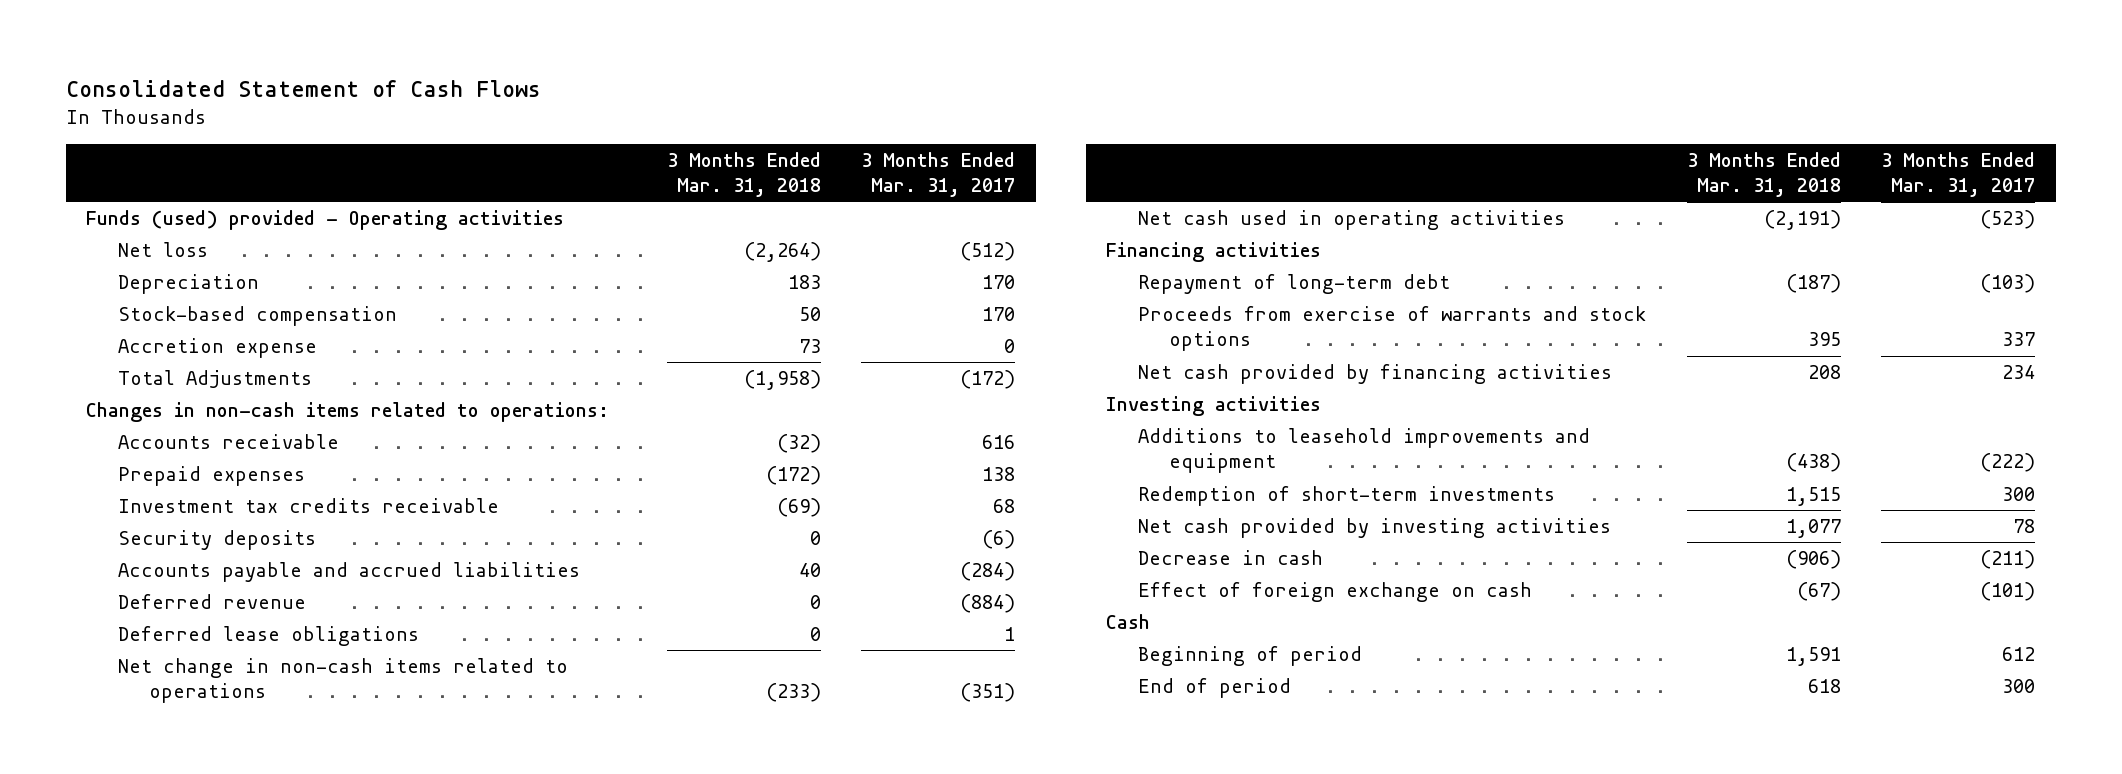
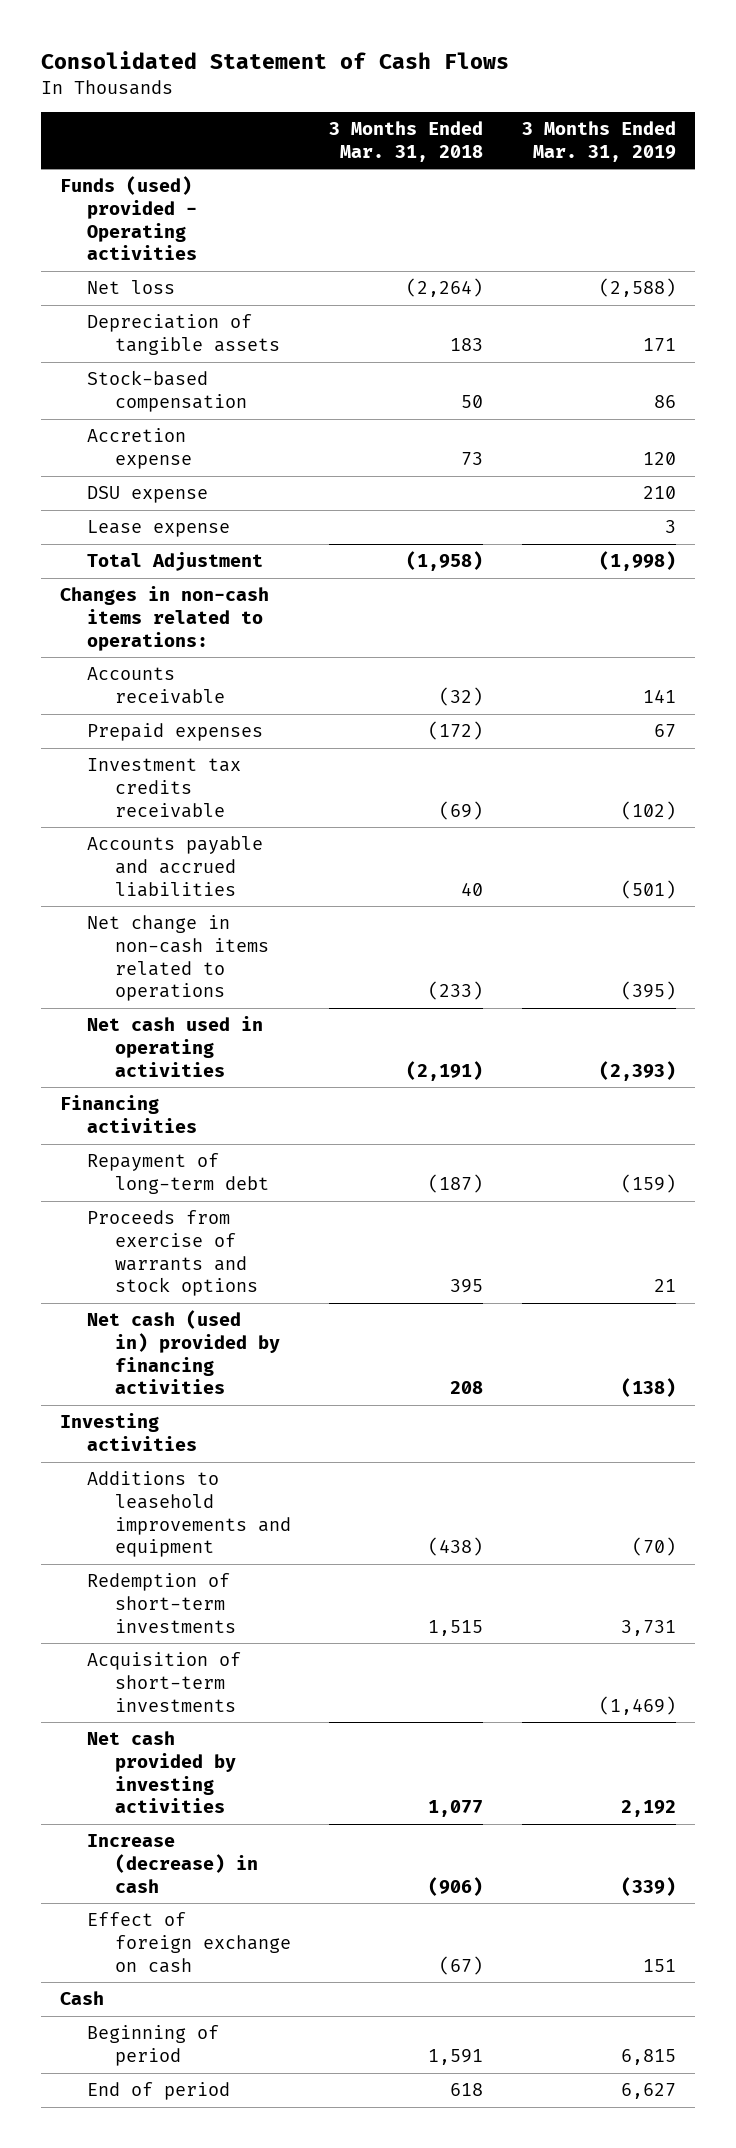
- | 3 Months Ended Mar. 31, 2018 | 3 Months Ended Mar. 31, 2017
+ | 3 Months Ended Mar. 31, 2018 | 3 Months Ended Mar. 31, 2019
- Depreciation | 183 | 170
+ Depreciation of tangible assets | 183 | 171
- Total Adjustments | (1,958) | (172)
+ DSU expense | | 210
+ Lease expense | | 3
+ Total Adjustment | (1,958) | (1,998)
- Security deposits | 0 | (6)
- Deferred revenue | 0 | (884)
- Deferred lease obligations | 0 | 1
- Net cash provided by financing activities | 208 | 234
+ Net cash (used in) provided by financing activities | 208 | (138)
+ Acquisition of short-term investments | | (1,469)
- Decrease in cash | (906) | (211)
+ Increase (decrease) in cash | (906) | (339)

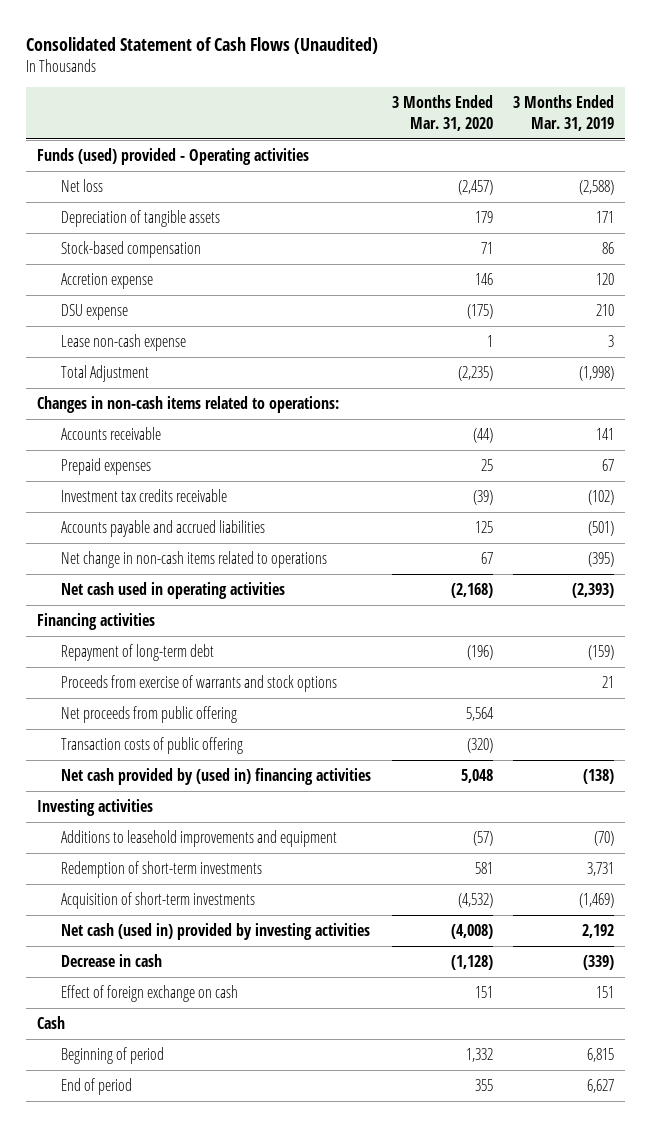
- Consolidated Statement of Cash Flows
+ Consolidated Statement of Cash Flows (Unaudited)
- | 3 Months Ended Mar. 31, 2018 | 3 Months Ended Mar. 31, 2019
+ | 3 Months Ended Mar. 31, 2020 | 3 Months Ended Mar. 31, 2019
- Lease expense | | 3
+ Lease non-cash expense | 1 | 3
- Net cash (used in) provided by financing activities | 208 | (138)
+ Net proceeds from public offering | 5,564 |
+ Transaction costs of public offering | (320) |
+ Net cash provided by (used in) financing activities | 5,048 | (138)
- Net cash provided by investing activities | 1,077 | 2,192
- Increase (decrease) in cash | (906) | (339)
+ Net cash (used in) provided by investing activities | (4,008) | 2,192
+ Decrease in cash | (1,128) | (339)

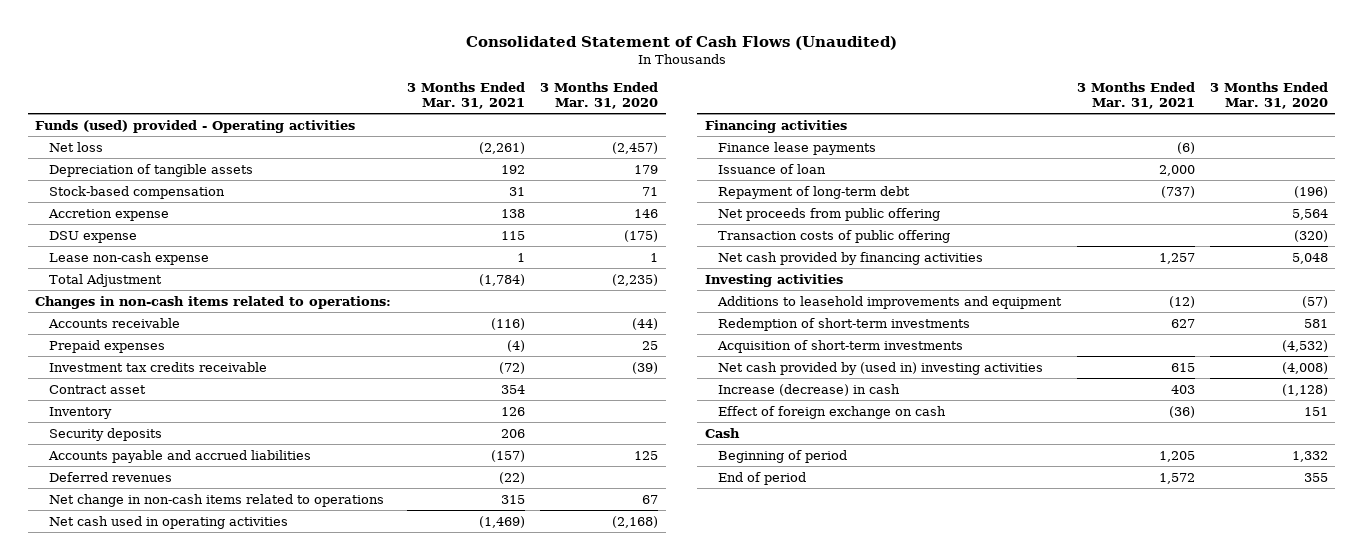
- | 3 Months Ended Mar. 31, 2020 | 3 Months Ended Mar. 31, 2019
+ | 3 Months Ended Mar. 31, 2021 | 3 Months Ended Mar. 31, 2020
+ Contract asset | 354 |
+ Inventory | 126 |
+ Security deposits | 206 |
+ Deferred revenues | (22) |
+ Finance lease payments | (6) |
+ Issuance of loan | 2,000 |
- Proceeds from exercise of warrants and stock options | | 21
- Net cash provided by (used in) financing activities | 5,048 | (138)
+ Net cash provided by financing activities | 1,257 | 5,048
- Net cash (used in) provided by investing activities | (4,008) | 2,192
- Decrease in cash | (1,128) | (339)
+ Net cash provided by (used in) investing activities | 615 | (4,008)
+ Increase (decrease) in cash | 403 | (1,128)

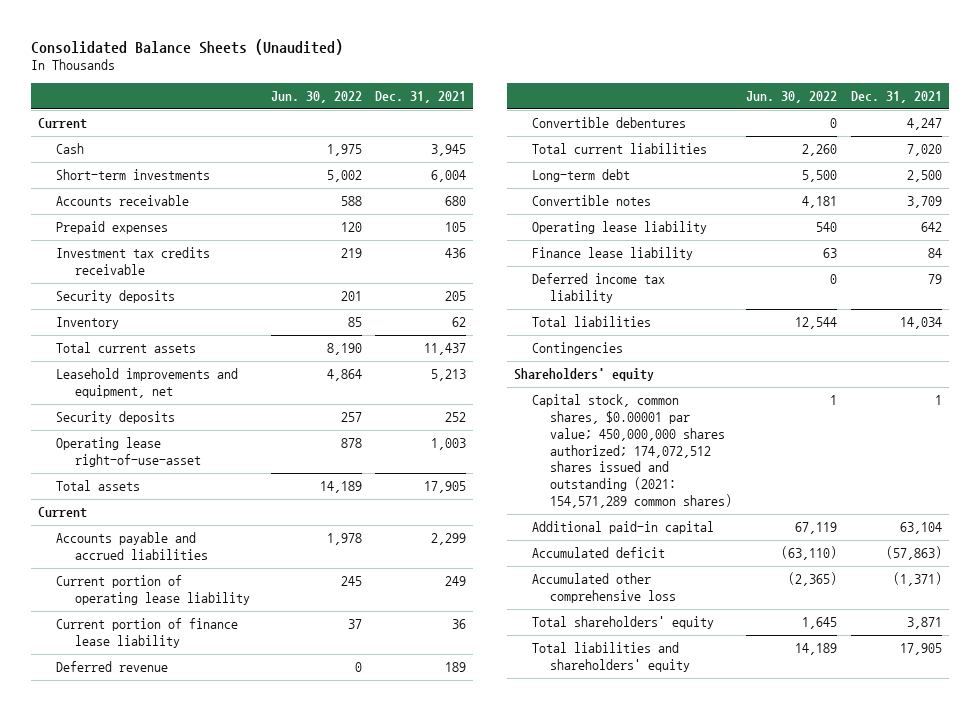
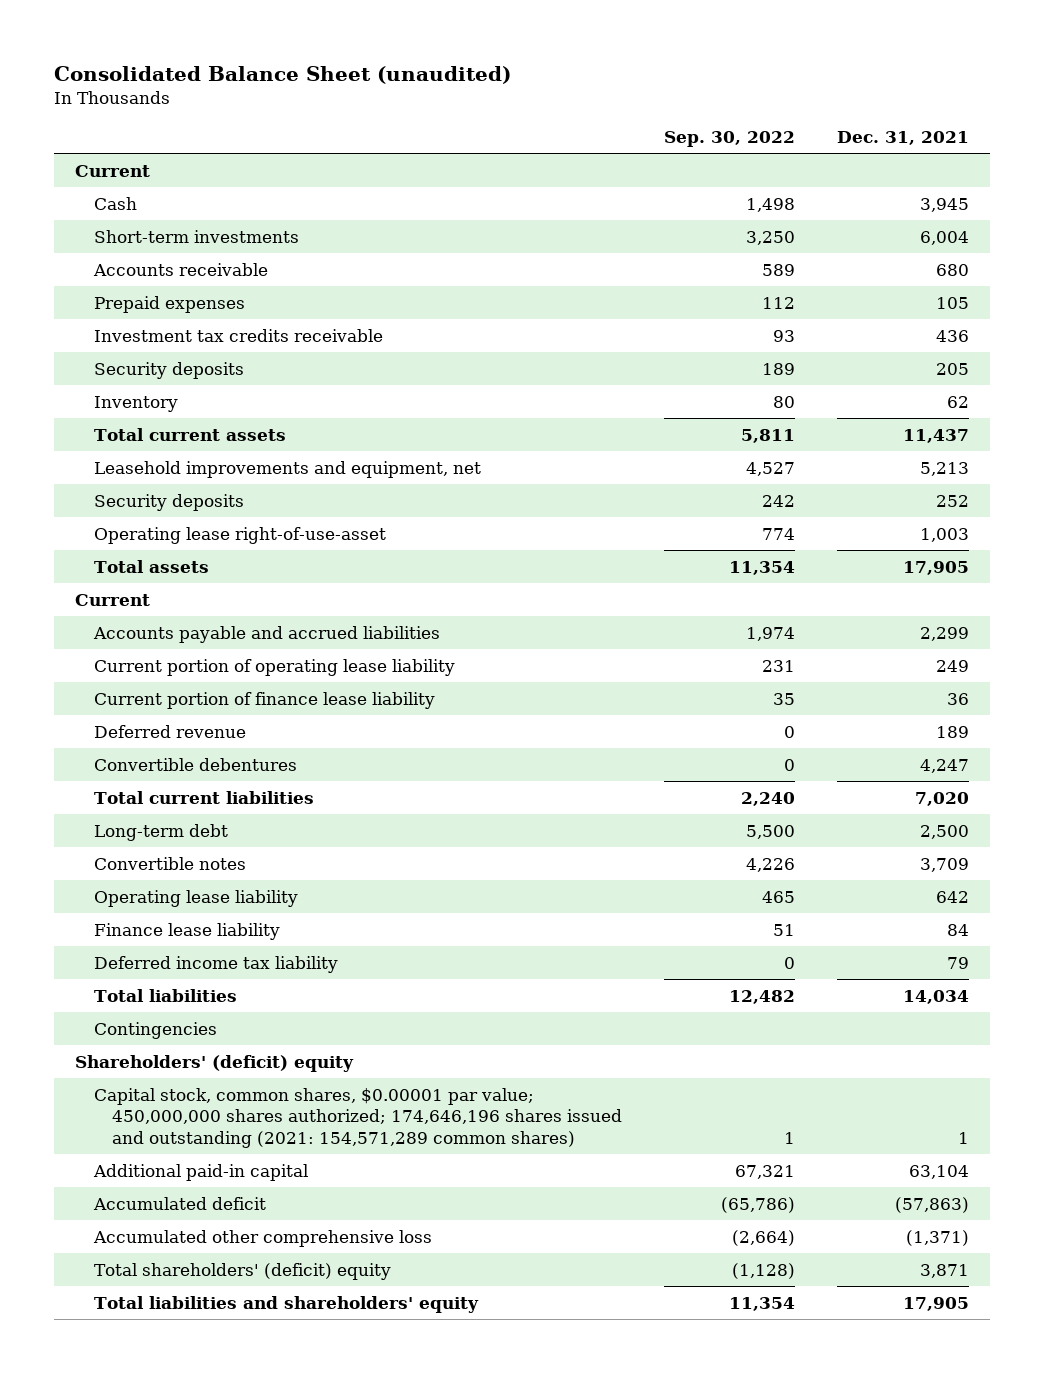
- Consolidated Balance Sheets (Unaudited)
+ Consolidated Balance Sheet (unaudited)
- | Jun. 30, 2022 | Dec. 31, 2021
+ | Sep. 30, 2022 | Dec. 31, 2021
- Shareholders' equity
- Capital stock, common shares, $0.00001 par value; 450,000,000 shares authorized; 174,072,512 shares issued and outstanding (2021: 154,571,289 common shares) | 1 | 1
+ Shareholders' (deficit) equity
+ Capital stock, common shares, $0.00001 par value; 450,000,000 shares authorized; 174,646,196 shares issued and outstanding (2021: 154,571,289 common shares) | 1 | 1
- Total shareholders' equity | 1,645 | 3,871
+ Total shareholders' (deficit) equity | (1,128) | 3,871

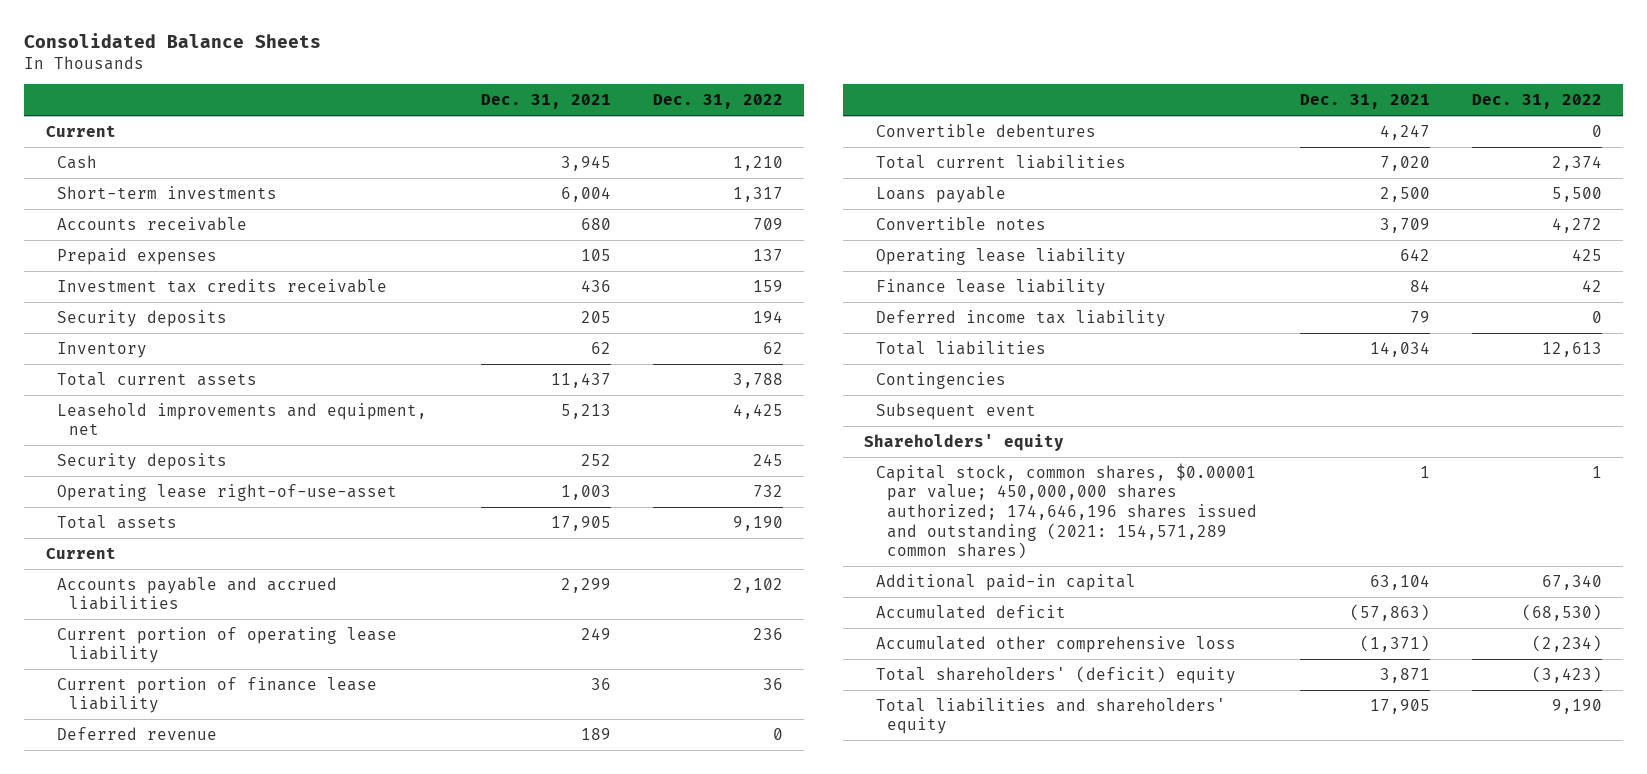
- Consolidated Balance Sheet (unaudited)
+ Consolidated Balance Sheets
- | Sep. 30, 2022 | Dec. 31, 2021
+ | Dec. 31, 2021 | Dec. 31, 2022
- Long-term debt | 5,500 | 2,500
+ Loans payable | 2,500 | 5,500
- Shareholders' (deficit) equity
+ Subsequent event
+ Shareholders' equity

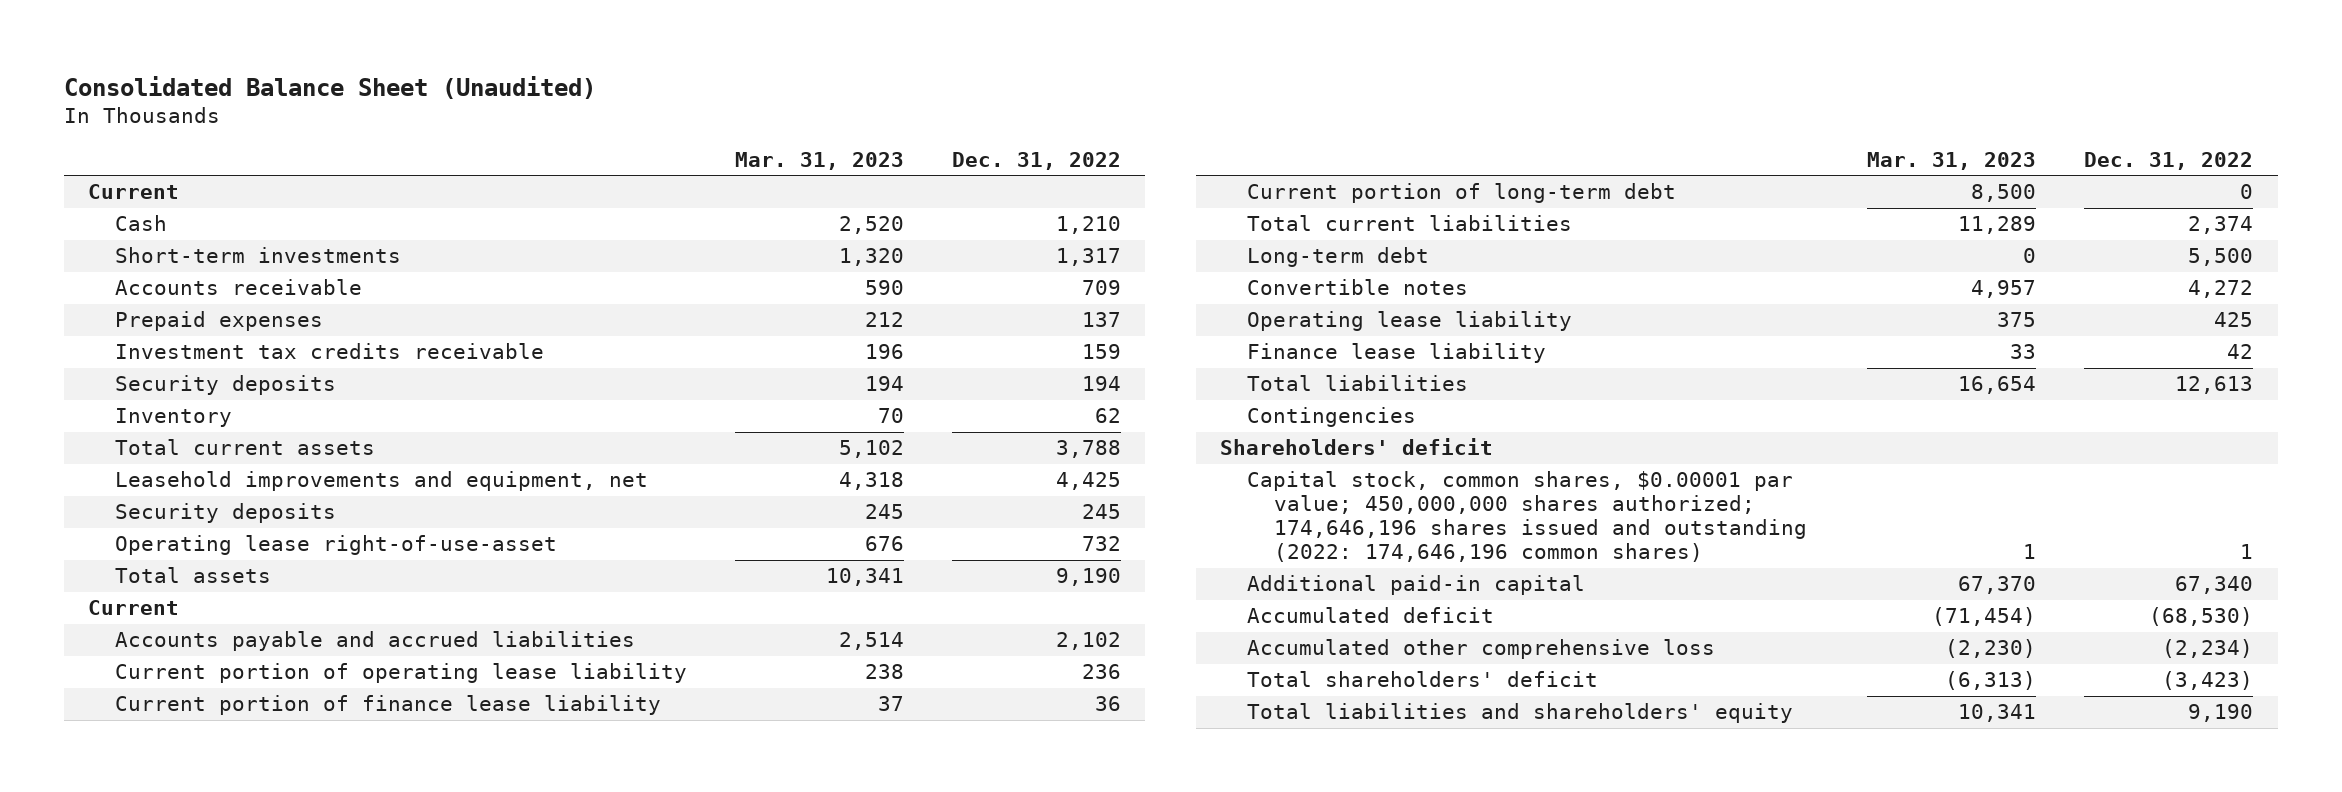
- Consolidated Balance Sheets
+ Consolidated Balance Sheet (Unaudited)
- | Dec. 31, 2021 | Dec. 31, 2022
+ | Mar. 31, 2023 | Dec. 31, 2022
- Deferred revenue | 189 | 0
- Convertible debentures | 4,247 | 0
+ Current portion of long-term debt | 8,500 | 0
- Loans payable | 2,500 | 5,500
+ Long-term debt | 0 | 5,500
- Deferred income tax liability | 79 | 0
- Subsequent event
- Shareholders' equity
- Capital stock, common shares, $0.00001 par value; 450,000,000 shares authorized; 174,646,196 shares issued and outstanding (2021: 154,571,289 common shares) | 1 | 1
+ Shareholders' deficit
+ Capital stock, common shares, $0.00001 par value; 450,000,000 shares authorized; 174,646,196 shares issued and outstanding (2022: 174,646,196 common shares) | 1 | 1
- Total shareholders' (deficit) equity | 3,871 | (3,423)
+ Total shareholders' deficit | (6,313) | (3,423)

